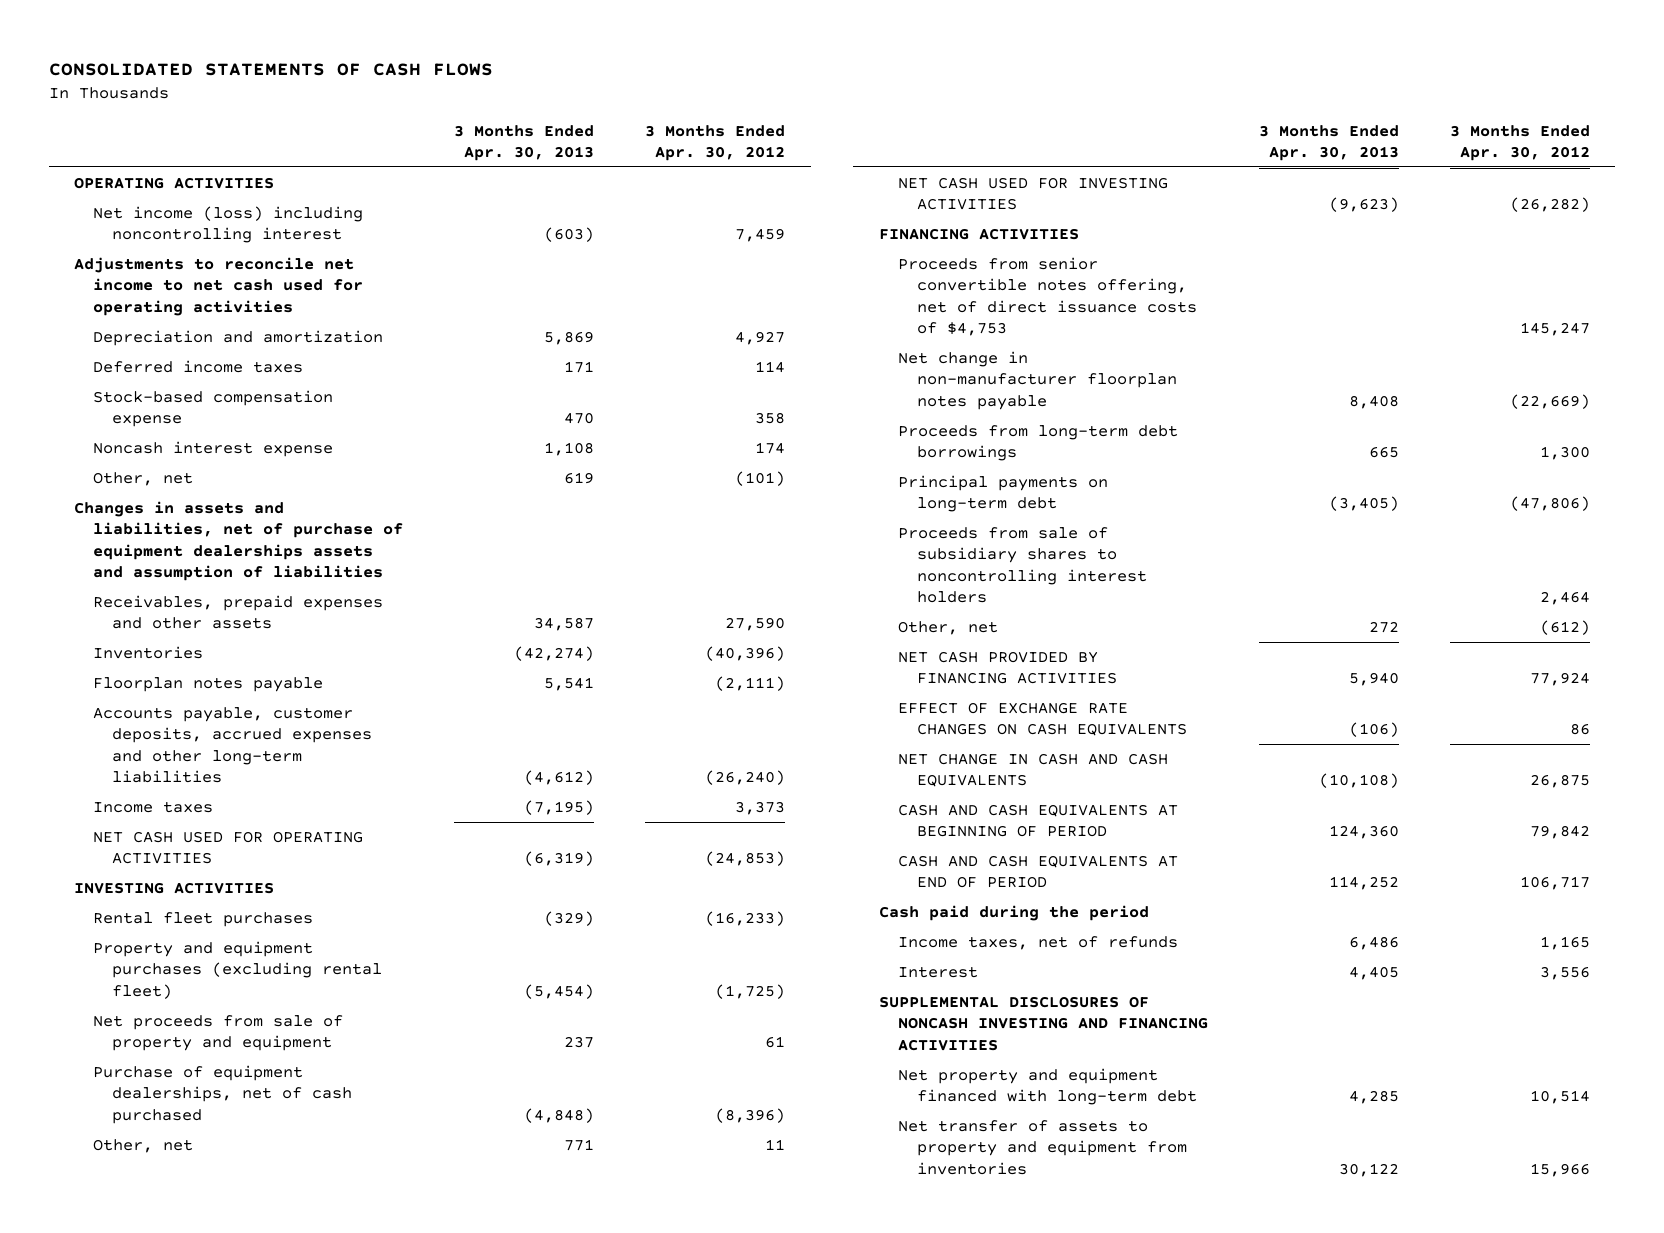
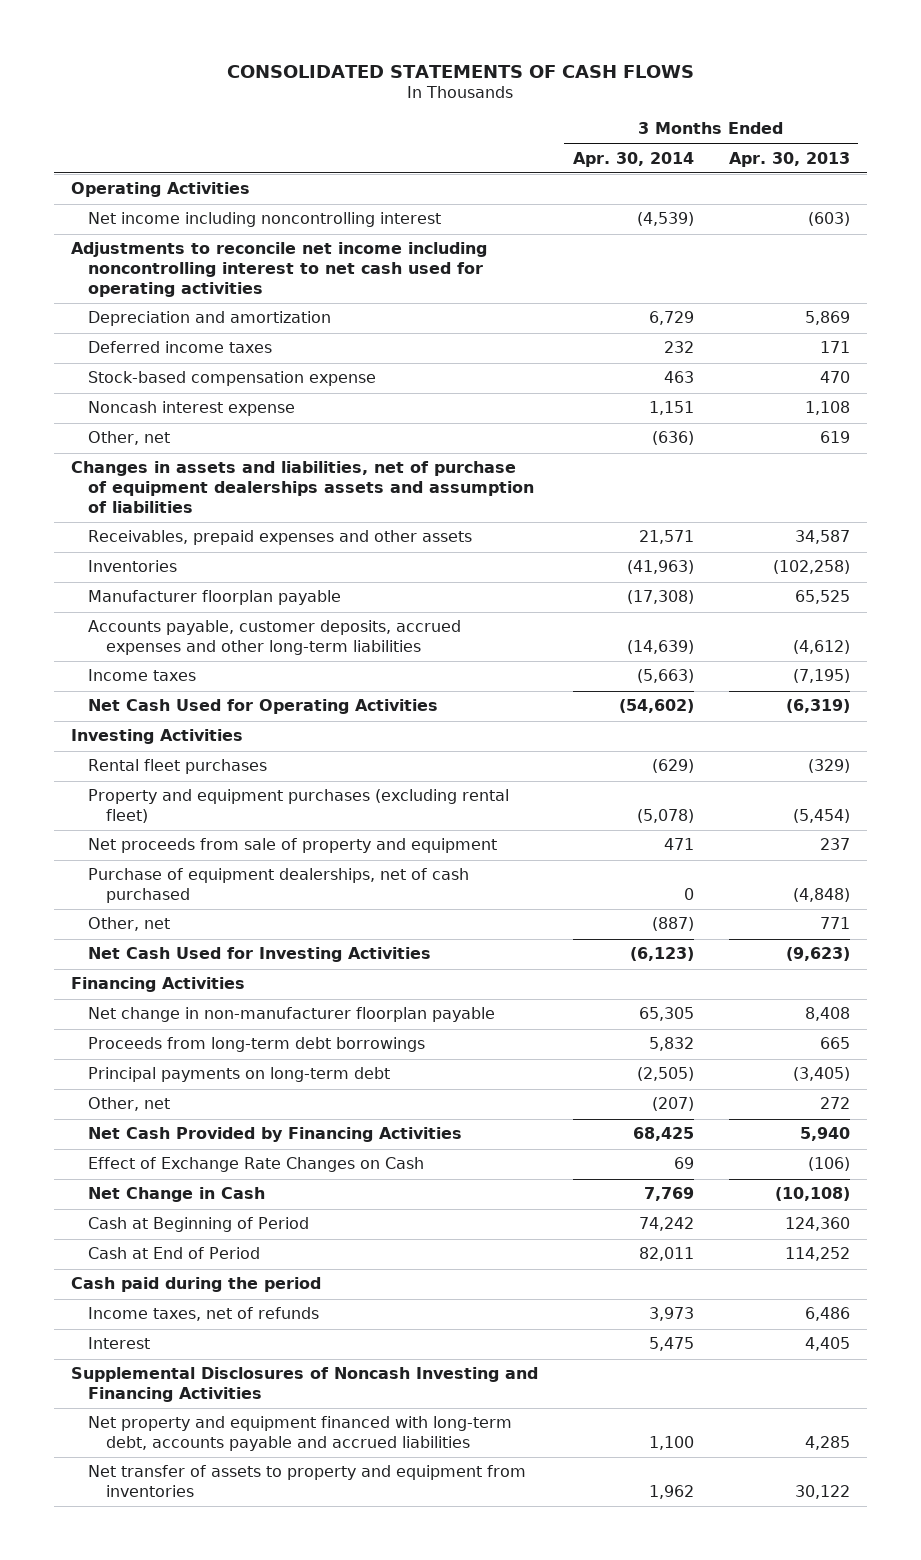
- | 3 Months Ended Apr. 30, 2013 | 3 Months Ended Apr. 30, 2012
+ | 3 Months Ended Apr. 30, 2014 | 3 Months Ended Apr. 30, 2013
- OPERATING ACTIVITIES
- Net income (loss) including noncontrolling interest | (603) | 7,459
- Adjustments to reconcile net income to net cash used for operating activities
+ Operating Activities
+ Net income including noncontrolling interest | (4,539) | (603)
+ Adjustments to reconcile net income including noncontrolling interest to net cash used for operating activities
- Inventories | (42,274) | (40,396)
- Floorplan notes payable | 5,541 | (2,111)
+ Inventories | (41,963) | (102,258)
+ Manufacturer floorplan payable | (17,308) | 65,525
- NET CASH USED FOR OPERATING ACTIVITIES | (6,319) | (24,853)
- INVESTING ACTIVITIES
+ Net Cash Used for Operating Activities | (54,602) | (6,319)
+ Investing Activities
- NET CASH USED FOR INVESTING ACTIVITIES | (9,623) | (26,282)
- FINANCING ACTIVITIES
- Proceeds from senior convertible notes offering, net of direct issuance costs of $4,753 | | 145,247
- Net change in non-manufacturer floorplan notes payable | 8,408 | (22,669)
+ Net Cash Used for Investing Activities | (6,123) | (9,623)
+ Financing Activities
+ Net change in non-manufacturer floorplan payable | 65,305 | 8,408
- Proceeds from sale of subsidiary shares to noncontrolling interest holders | | 2,464
- NET CASH PROVIDED BY FINANCING ACTIVITIES | 5,940 | 77,924
- EFFECT OF EXCHANGE RATE CHANGES ON CASH EQUIVALENTS | (106) | 86
- NET CHANGE IN CASH AND CASH EQUIVALENTS | (10,108) | 26,875
- CASH AND CASH EQUIVALENTS AT BEGINNING OF PERIOD | 124,360 | 79,842
- CASH AND CASH EQUIVALENTS AT END OF PERIOD | 114,252 | 106,717
+ Net Cash Provided by Financing Activities | 68,425 | 5,940
+ Effect of Exchange Rate Changes on Cash | 69 | (106)
+ Net Change in Cash | 7,769 | (10,108)
+ Cash at Beginning of Period | 74,242 | 124,360
+ Cash at End of Period | 82,011 | 114,252
- SUPPLEMENTAL DISCLOSURES OF NONCASH INVESTING AND FINANCING ACTIVITIES
- Net property and equipment financed with long-term debt | 4,285 | 10,514
+ Supplemental Disclosures of Noncash Investing and Financing Activities
+ Net property and equipment financed with long-term debt, accounts payable and accrued liabilities | 1,100 | 4,285

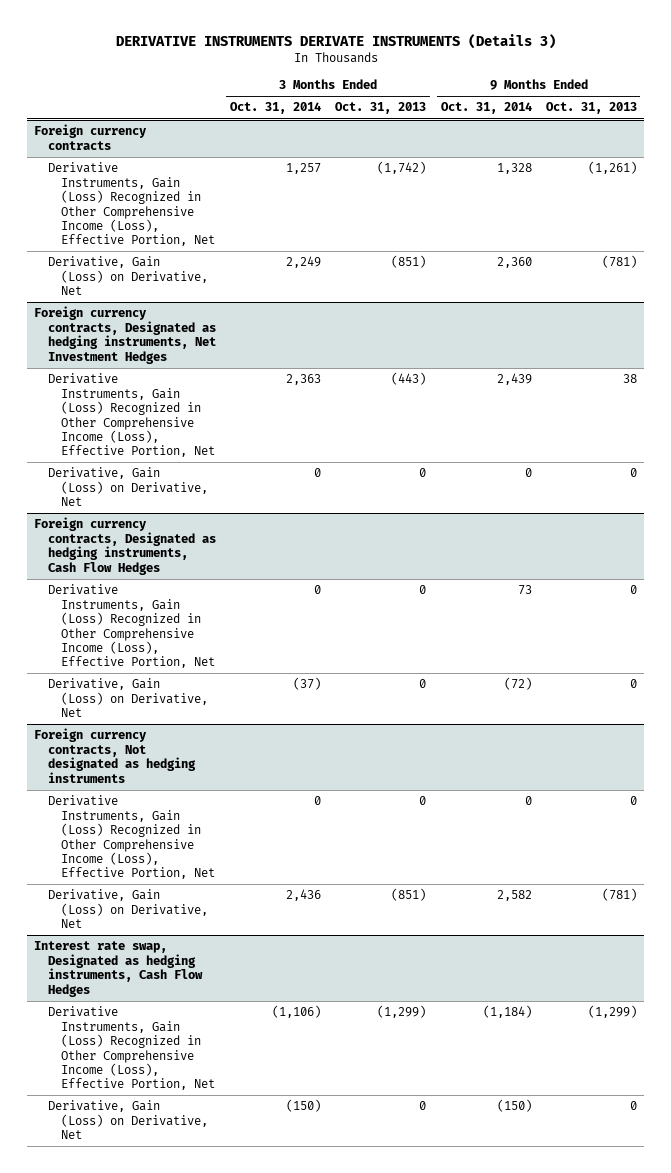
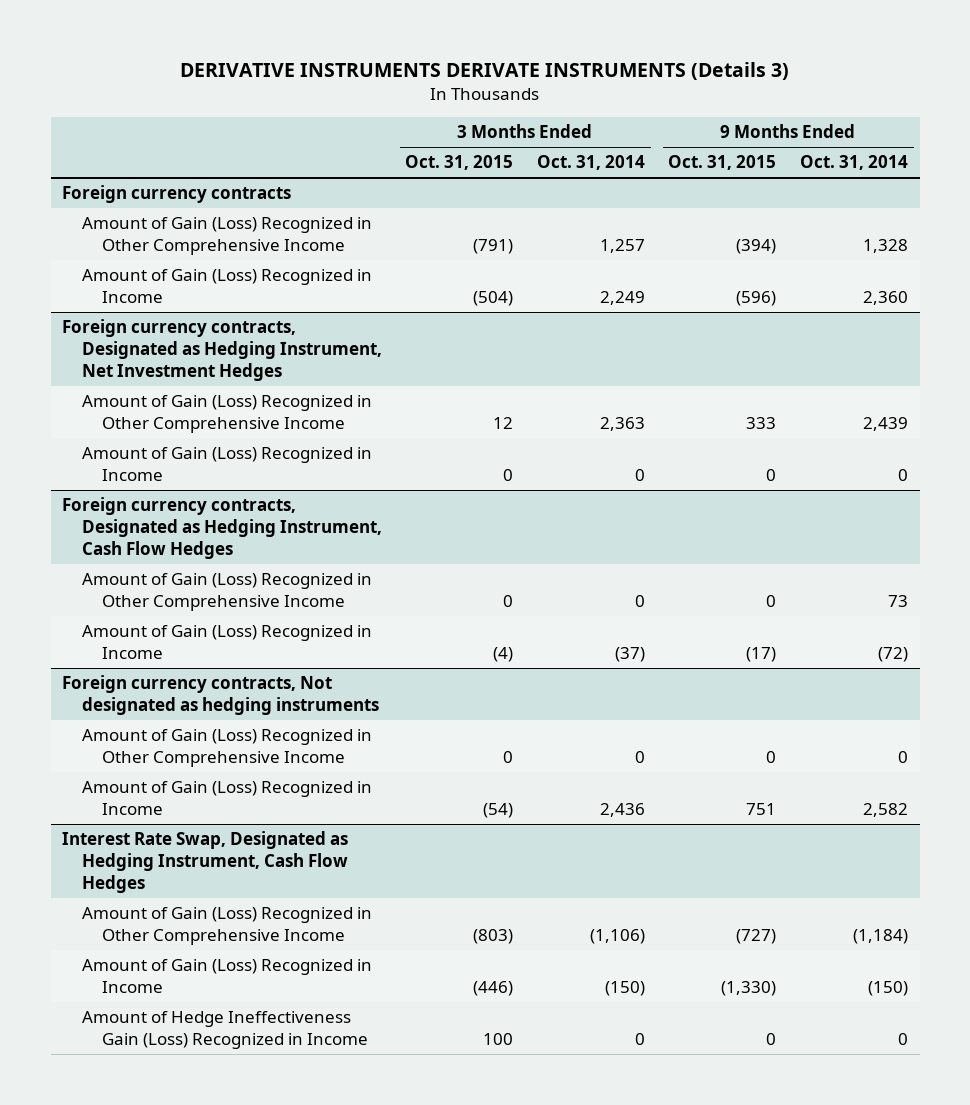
- | 3 Months Ended Oct. 31, 2014 | 3 Months Ended Oct. 31, 2013 | 9 Months Ended Oct. 31, 2014 | 9 Months Ended Oct. 31, 2013
+ | 3 Months Ended Oct. 31, 2015 | 3 Months Ended Oct. 31, 2014 | 9 Months Ended Oct. 31, 2015 | 9 Months Ended Oct. 31, 2014
@ Foreign currency contracts
- Derivative Instruments, Gain (Loss) Recognized in Other Comprehensive Income (Loss), Effective Portion, Net | 1,257 | (1,742) | 1,328 | (1,261)
- Derivative, Gain (Loss) on Derivative, Net | 2,249 | (851) | 2,360 | (781)
- Foreign currency contracts, Designated as hedging instruments, Net Investment Hedges
- Derivative Instruments, Gain (Loss) Recognized in Other Comprehensive Income (Loss), Effective Portion, Net | 2,363 | (443) | 2,439 | 38
- Derivative, Gain (Loss) on Derivative, Net | 0 | 0 | 0 | 0
- Foreign currency contracts, Designated as hedging instruments, Cash Flow Hedges
- Derivative Instruments, Gain (Loss) Recognized in Other Comprehensive Income (Loss), Effective Portion, Net | 0 | 0 | 73 | 0
- Derivative, Gain (Loss) on Derivative, Net | (37) | 0 | (72) | 0
@ Foreign currency contracts
+ Amount of Gain (Loss) Recognized in Other Comprehensive Income | (791) | 1,257 | (394) | 1,328
+ Amount of Gain (Loss) Recognized in Income | (504) | 2,249 | (596) | 2,360
+ Foreign currency contracts, Designated as Hedging Instrument, Net Investment Hedges
+ Amount of Gain (Loss) Recognized in Other Comprehensive Income | 12 | 2,363 | 333 | 2,439
+ Amount of Gain (Loss) Recognized in Income | 0 | 0 | 0 | 0
+ Foreign currency contracts, Designated as Hedging Instrument, Cash Flow Hedges
+ Amount of Gain (Loss) Recognized in Other Comprehensive Income | 0 | 0 | 0 | 73
+ Amount of Gain (Loss) Recognized in Income | (4) | (37) | (17) | (72)
@ Foreign currency contracts, Not designated as hedging instruments
- Derivative Instruments, Gain (Loss) Recognized in Other Comprehensive Income (Loss), Effective Portion, Net | 0 | 0 | 0 | 0
- Derivative, Gain (Loss) on Derivative, Net | 2,436 | (851) | 2,582 | (781)
- Interest rate swap, Designated as hedging instruments, Cash Flow Hedges
- Derivative Instruments, Gain (Loss) Recognized in Other Comprehensive Income (Loss), Effective Portion, Net | (1,106) | (1,299) | (1,184) | (1,299)
- Derivative, Gain (Loss) on Derivative, Net | (150) | 0 | (150) | 0
@ Foreign currency contracts, Not designated as hedging instruments
+ Amount of Gain (Loss) Recognized in Other Comprehensive Income | 0 | 0 | 0 | 0
+ Amount of Gain (Loss) Recognized in Income | (54) | 2,436 | 751 | 2,582
+ Interest Rate Swap, Designated as Hedging Instrument, Cash Flow Hedges
+ Amount of Gain (Loss) Recognized in Other Comprehensive Income | (803) | (1,106) | (727) | (1,184)
+ Amount of Gain (Loss) Recognized in Income | (446) | (150) | (1,330) | (150)
+ Amount of Hedge Ineffectiveness Gain (Loss) Recognized in Income | 100 | 0 | 0 | 0

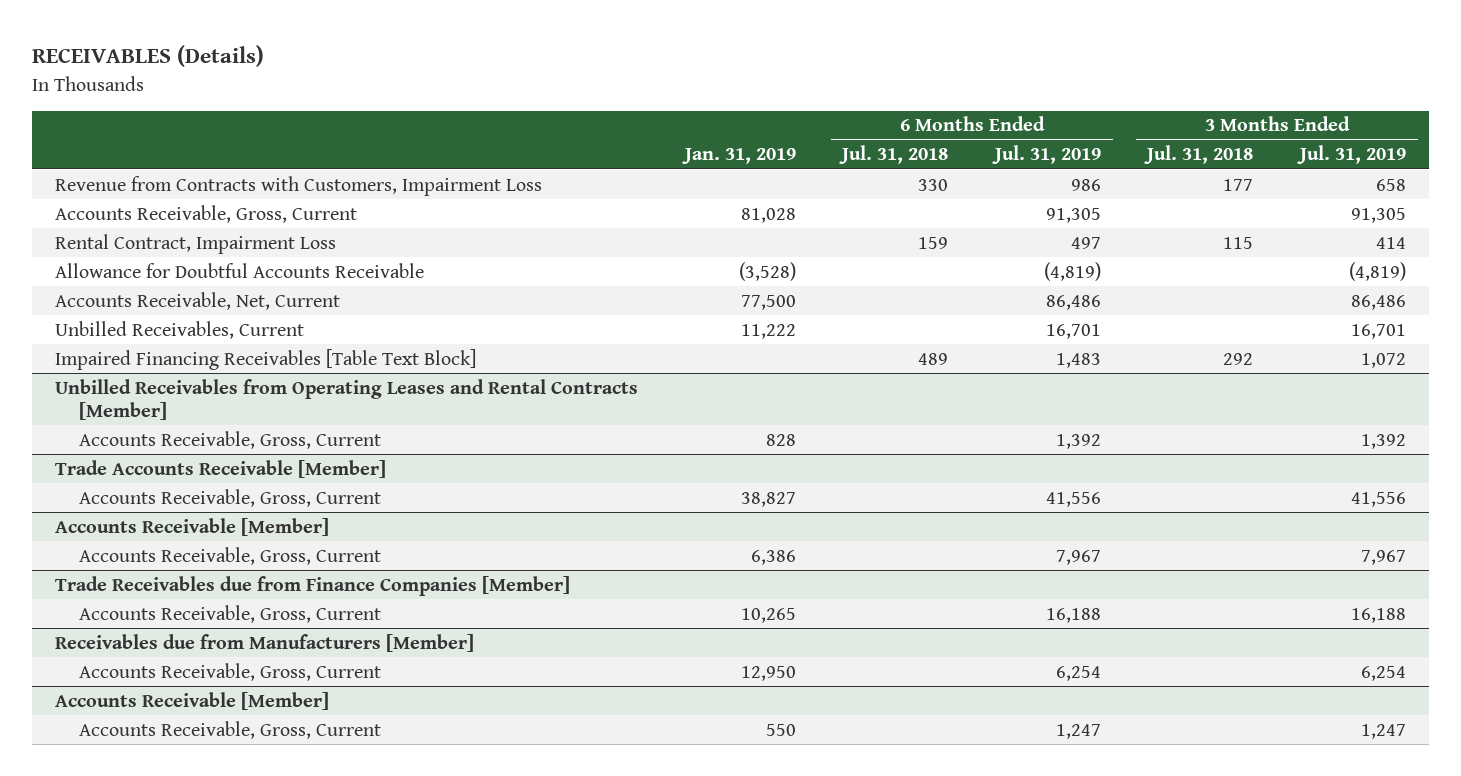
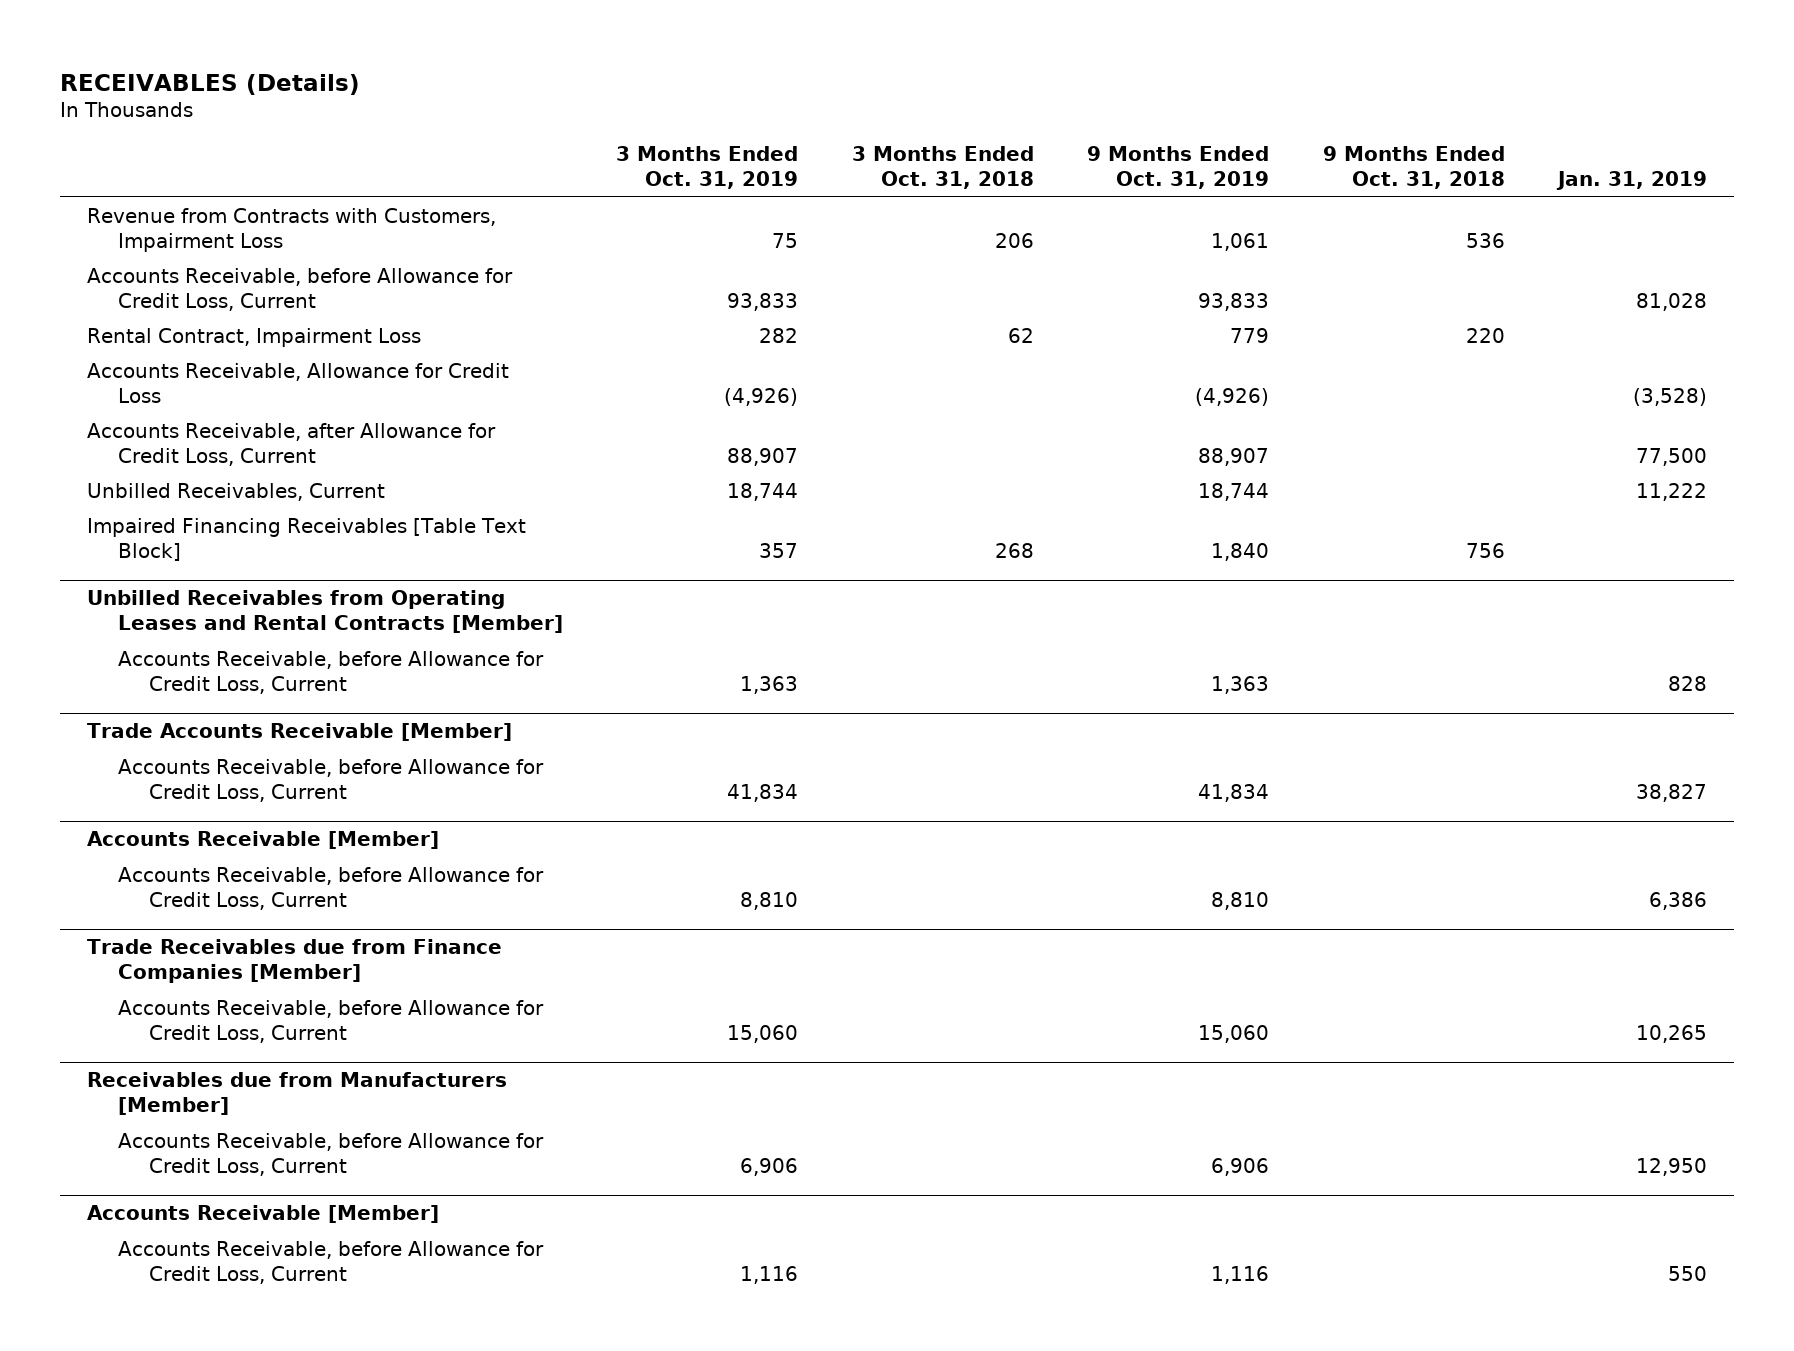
- | Jan. 31, 2019 | 6 Months Ended Jul. 31, 2018 | 6 Months Ended Jul. 31, 2019 | 3 Months Ended Jul. 31, 2018 | 3 Months Ended Jul. 31, 2019
+ | 3 Months Ended Oct. 31, 2019 | 3 Months Ended Oct. 31, 2018 | 9 Months Ended Oct. 31, 2019 | 9 Months Ended Oct. 31, 2018 | Jan. 31, 2019
- Accounts Receivable, Gross, Current | 81,028 | | 91,305 | | 91,305
+ Accounts Receivable, before Allowance for Credit Loss, Current | 93,833 | | 93,833 | | 81,028
- Allowance for Doubtful Accounts Receivable | (3,528) | | (4,819) | | (4,819)
- Accounts Receivable, Net, Current | 77,500 | | 86,486 | | 86,486
+ Accounts Receivable, Allowance for Credit Loss | (4,926) | | (4,926) | | (3,528)
+ Accounts Receivable, after Allowance for Credit Loss, Current | 88,907 | | 88,907 | | 77,500
@ Unbilled Receivables from Operating Leases and Rental Contracts [Member]
- Accounts Receivable, Gross, Current | 828 | | 1,392 | | 1,392
+ Accounts Receivable, before Allowance for Credit Loss, Current | 1,363 | | 1,363 | | 828
@ Trade Accounts Receivable [Member]
- Accounts Receivable, Gross, Current | 38,827 | | 41,556 | | 41,556
+ Accounts Receivable, before Allowance for Credit Loss, Current | 41,834 | | 41,834 | | 38,827
@ Accounts Receivable [Member]
- Accounts Receivable, Gross, Current | 6,386 | | 7,967 | | 7,967
+ Accounts Receivable, before Allowance for Credit Loss, Current | 8,810 | | 8,810 | | 6,386
@ Trade Receivables due from Finance Companies [Member]
- Accounts Receivable, Gross, Current | 10,265 | | 16,188 | | 16,188
+ Accounts Receivable, before Allowance for Credit Loss, Current | 15,060 | | 15,060 | | 10,265
@ Receivables due from Manufacturers [Member]
- Accounts Receivable, Gross, Current | 12,950 | | 6,254 | | 6,254
+ Accounts Receivable, before Allowance for Credit Loss, Current | 6,906 | | 6,906 | | 12,950
@ Accounts Receivable [Member]
- Accounts Receivable, Gross, Current | 550 | | 1,247 | | 1,247
+ Accounts Receivable, before Allowance for Credit Loss, Current | 1,116 | | 1,116 | | 550

